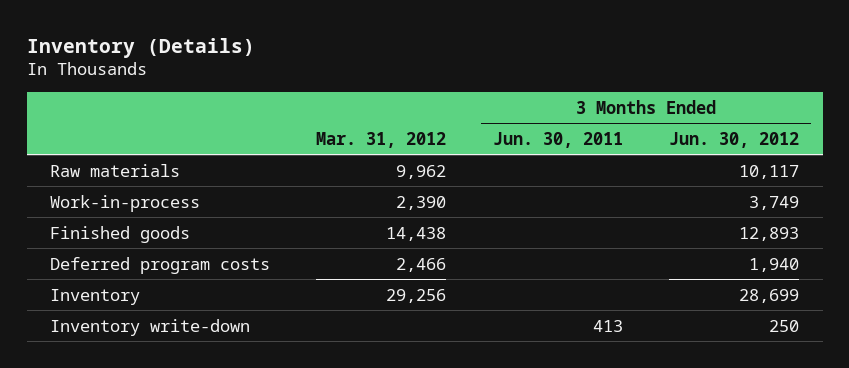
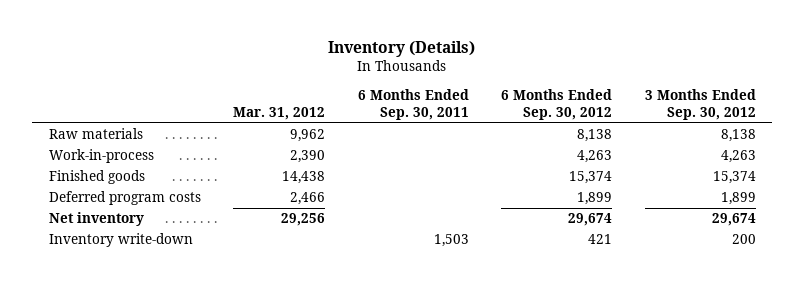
- | Mar. 31, 2012 | 3 Months Ended Jun. 30, 2011 | 3 Months Ended Jun. 30, 2012
+ | Mar. 31, 2012 | 6 Months Ended Sep. 30, 2011 | 6 Months Ended Sep. 30, 2012 | 3 Months Ended Sep. 30, 2012
- Inventory | 29,256 | | 28,699
+ Net inventory | 29,256 | | 29,674 | 29,674

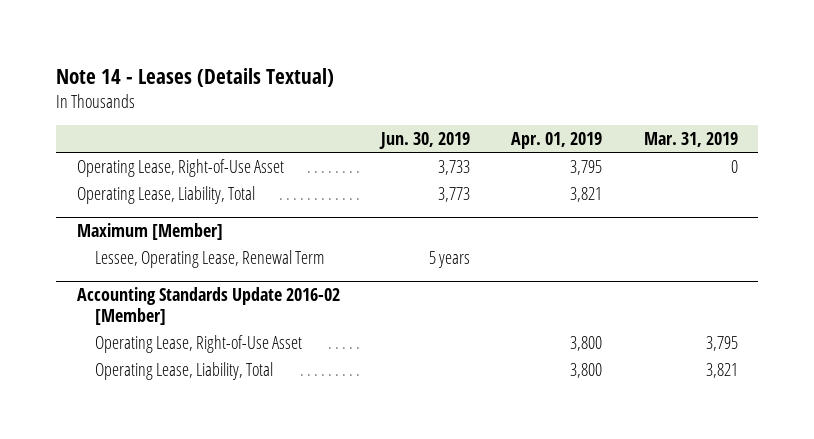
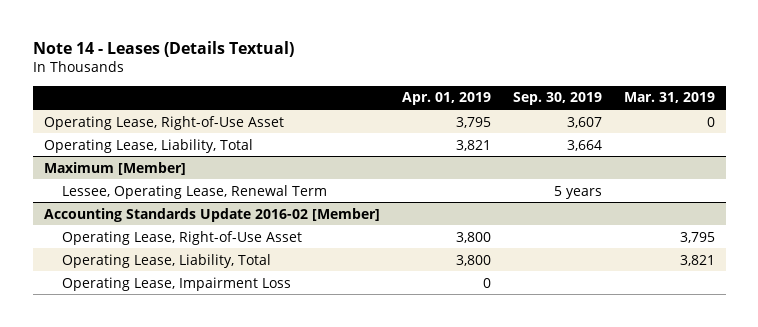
- | Jun. 30, 2019 | Apr. 01, 2019 | Mar. 31, 2019
+ | Apr. 01, 2019 | Sep. 30, 2019 | Mar. 31, 2019
@ Accounting Standards Update 2016-02 [Member]
+ Operating Lease, Impairment Loss | 0 | |

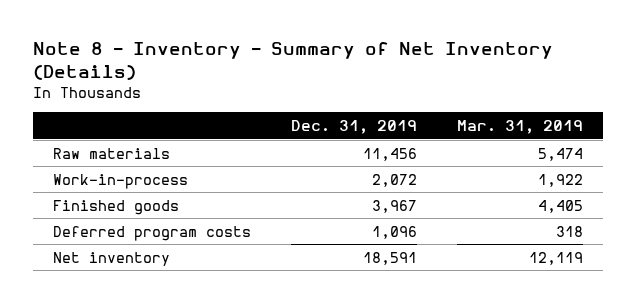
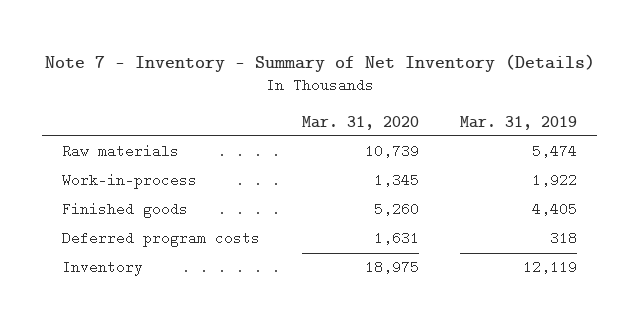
- Note 8 - Inventory - Summary of Net Inventory (Details)
+ Note 7 - Inventory - Summary of Net Inventory (Details)
- | Dec. 31, 2019 | Mar. 31, 2019
+ | Mar. 31, 2020 | Mar. 31, 2019
- Net inventory | 18,591 | 12,119
+ Inventory | 18,975 | 12,119

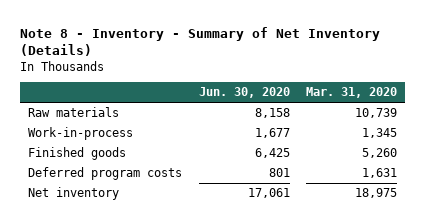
- Note 7 - Inventory - Summary of Net Inventory (Details)
+ Note 8 - Inventory - Summary of Net Inventory (Details)
- | Mar. 31, 2020 | Mar. 31, 2019
+ | Jun. 30, 2020 | Mar. 31, 2020
- Inventory | 18,975 | 12,119
+ Net inventory | 17,061 | 18,975

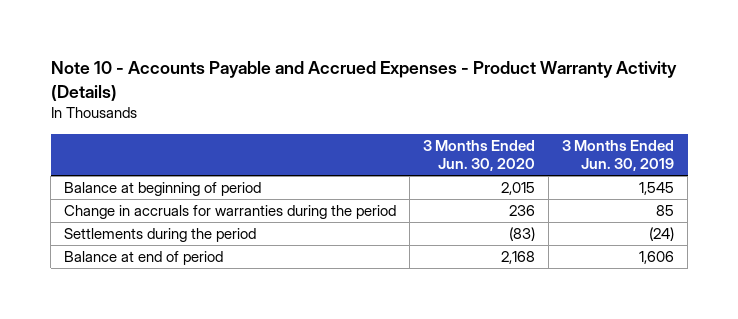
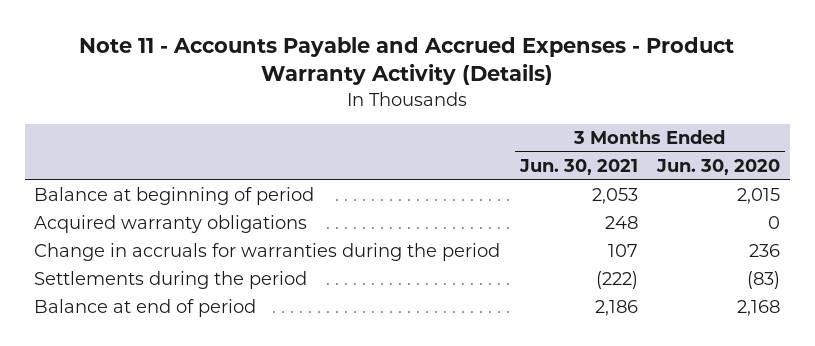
- Note 10 - Accounts Payable and Accrued Expenses - Product Warranty Activity (Details)
+ Note 11 - Accounts Payable and Accrued Expenses - Product Warranty Activity (Details)
- | 3 Months Ended Jun. 30, 2020 | 3 Months Ended Jun. 30, 2019
+ | 3 Months Ended Jun. 30, 2021 | 3 Months Ended Jun. 30, 2020
+ Acquired warranty obligations | 248 | 0

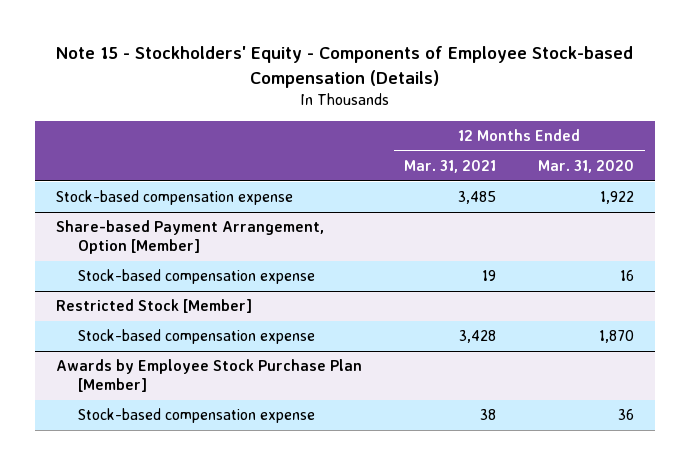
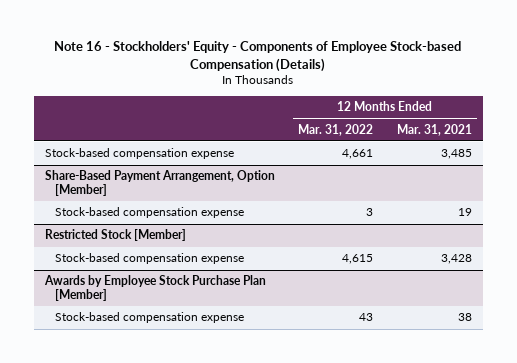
- Note 15 - Stockholders' Equity - Components of Employee Stock-based Compensation (Details)
+ Note 16 - Stockholders' Equity - Components of Employee Stock-based Compensation (Details)
- | 12 Months Ended Mar. 31, 2021 | 12 Months Ended Mar. 31, 2020
+ | 12 Months Ended Mar. 31, 2022 | 12 Months Ended Mar. 31, 2021
- Share-based Payment Arrangement, Option [Member]
+ Share-Based Payment Arrangement, Option [Member]

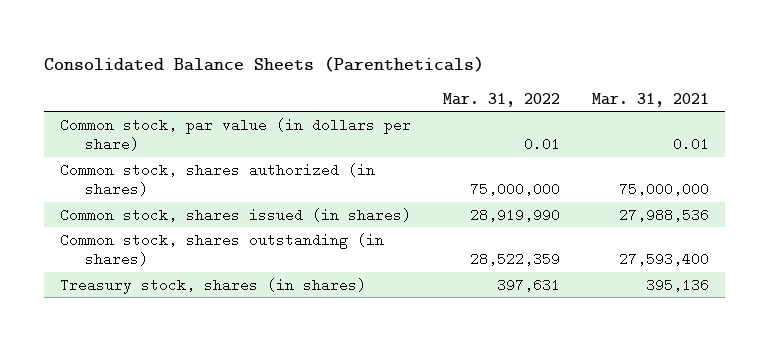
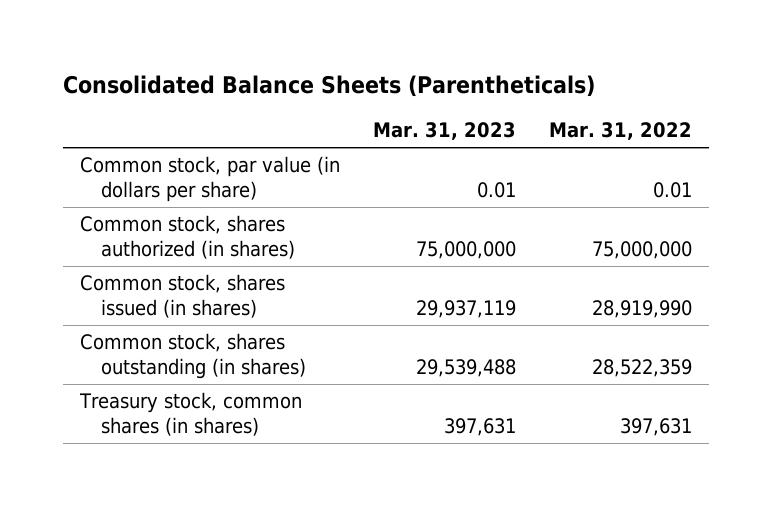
- | Mar. 31, 2022 | Mar. 31, 2021
+ | Mar. 31, 2023 | Mar. 31, 2022
- Treasury stock, shares (in shares) | 397,631 | 395,136
+ Treasury stock, common shares (in shares) | 397,631 | 397,631

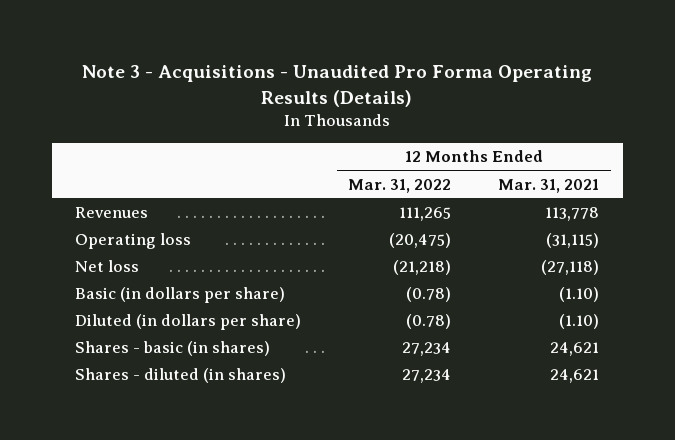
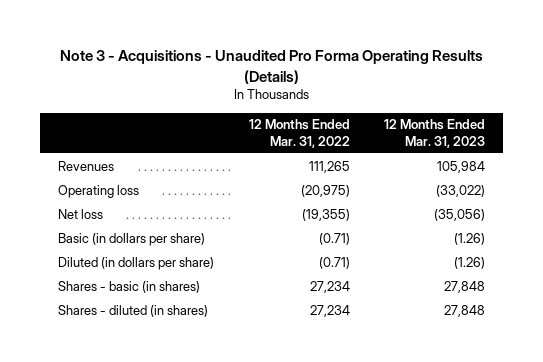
- | 12 Months Ended Mar. 31, 2022 | 12 Months Ended Mar. 31, 2021
+ | 12 Months Ended Mar. 31, 2022 | 12 Months Ended Mar. 31, 2023
- Operating loss | (20,475) | (31,115)
- Net loss | (21,218) | (27,118)
- Basic (in dollars per share) | (0.78) | (1.10)
- Diluted (in dollars per share) | (0.78) | (1.10)
+ Operating loss | (20,975) | (33,022)
+ Net loss | (19,355) | (35,056)
+ Basic (in dollars per share) | (0.71) | (1.26)
+ Diluted (in dollars per share) | (0.71) | (1.26)

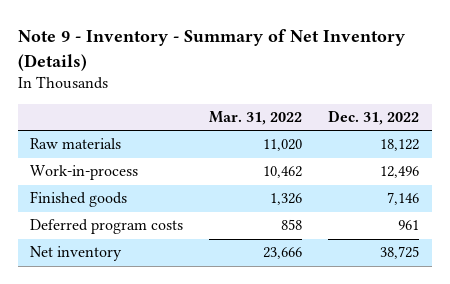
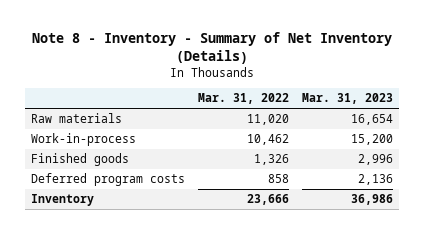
- Note 9 - Inventory - Summary of Net Inventory (Details)
+ Note 8 - Inventory - Summary of Net Inventory (Details)
- | Mar. 31, 2022 | Dec. 31, 2022
+ | Mar. 31, 2022 | Mar. 31, 2023
- Net inventory | 23,666 | 38,725
+ Inventory | 23,666 | 36,986

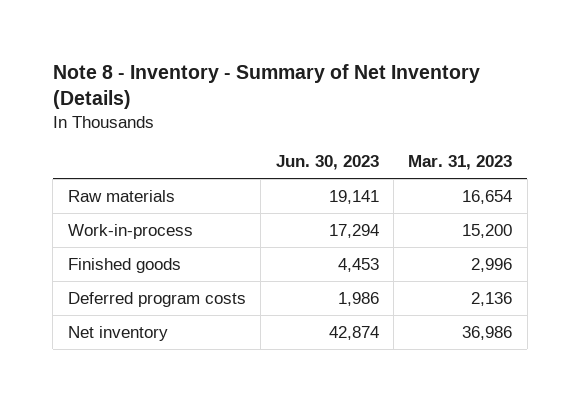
- | Mar. 31, 2022 | Mar. 31, 2023
+ | Jun. 30, 2023 | Mar. 31, 2023
- Inventory | 23,666 | 36,986
+ Net inventory | 42,874 | 36,986

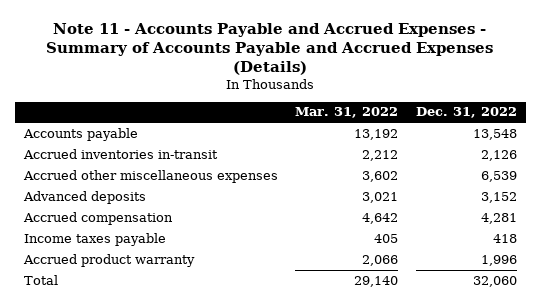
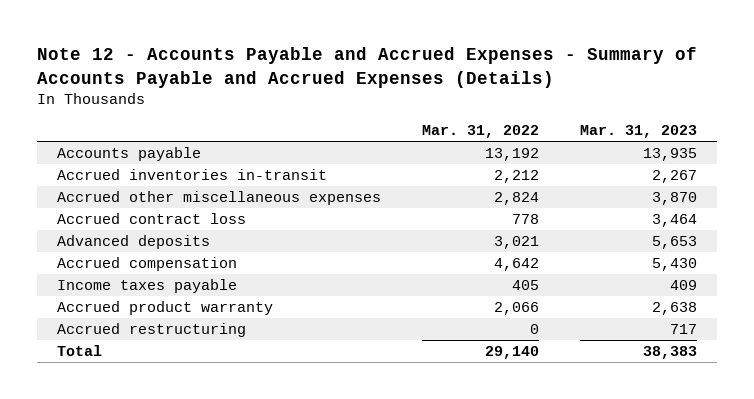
- Note 11 - Accounts Payable and Accrued Expenses - Summary of Accounts Payable and Accrued Expenses (Details)
+ Note 12 - Accounts Payable and Accrued Expenses - Summary of Accounts Payable and Accrued Expenses (Details)
- | Mar. 31, 2022 | Dec. 31, 2022
+ | Mar. 31, 2022 | Mar. 31, 2023
- Accrued other miscellaneous expenses | 3,602 | 6,539
+ Accrued other miscellaneous expenses | 2,824 | 3,870
+ Accrued contract loss | 778 | 3,464
+ Accrued restructuring | 0 | 717

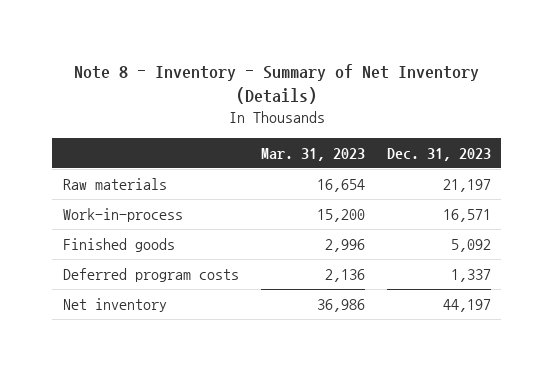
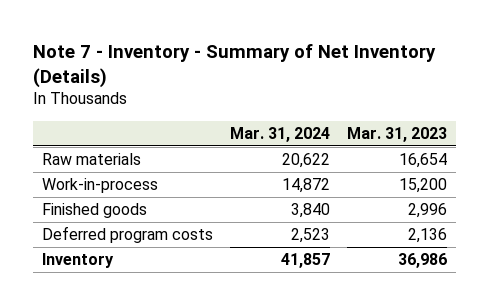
- Note 8 - Inventory - Summary of Net Inventory (Details)
+ Note 7 - Inventory - Summary of Net Inventory (Details)
- | Mar. 31, 2023 | Dec. 31, 2023
+ | Mar. 31, 2024 | Mar. 31, 2023
- Net inventory | 36,986 | 44,197
+ Inventory | 41,857 | 36,986

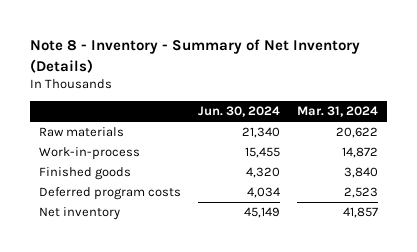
- Note 7 - Inventory - Summary of Net Inventory (Details)
+ Note 8 - Inventory - Summary of Net Inventory (Details)
- | Mar. 31, 2024 | Mar. 31, 2023
+ | Jun. 30, 2024 | Mar. 31, 2024
- Inventory | 41,857 | 36,986
+ Net inventory | 45,149 | 41,857

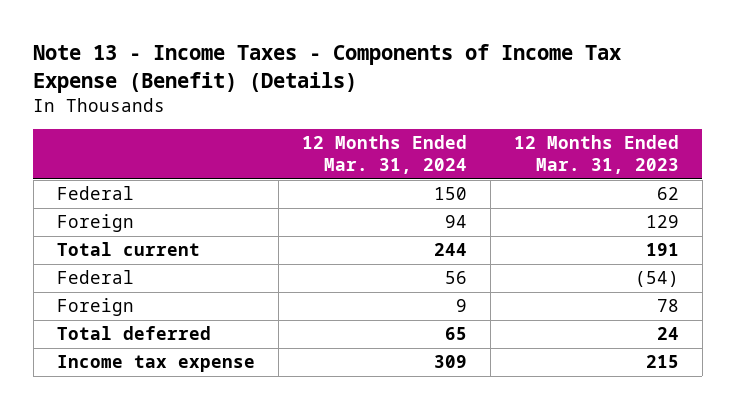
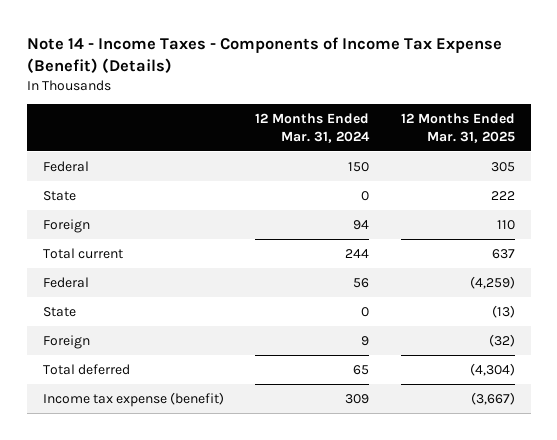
- Note 13 - Income Taxes - Components of Income Tax Expense (Benefit) (Details)
+ Note 14 - Income Taxes - Components of Income Tax Expense (Benefit) (Details)
- | 12 Months Ended Mar. 31, 2024 | 12 Months Ended Mar. 31, 2023
+ | 12 Months Ended Mar. 31, 2024 | 12 Months Ended Mar. 31, 2025
+ State | 0 | 222
+ State | 0 | (13)
- Income tax expense | 309 | 215
+ Income tax expense (benefit) | 309 | (3,667)

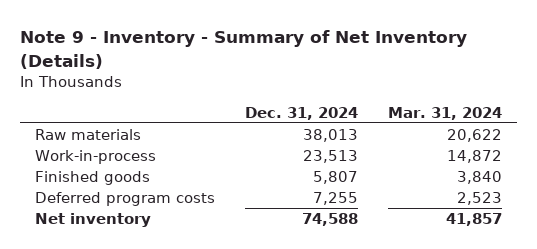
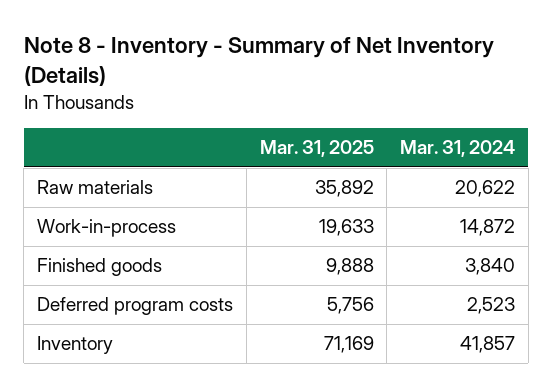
- Note 9 - Inventory - Summary of Net Inventory (Details)
+ Note 8 - Inventory - Summary of Net Inventory (Details)
- | Dec. 31, 2024 | Mar. 31, 2024
+ | Mar. 31, 2025 | Mar. 31, 2024
- Net inventory | 74,588 | 41,857
+ Inventory | 71,169 | 41,857

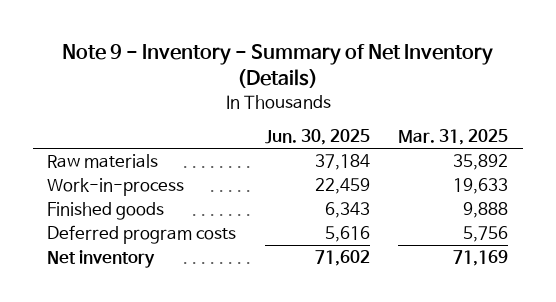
- Note 8 - Inventory - Summary of Net Inventory (Details)
+ Note 9 - Inventory - Summary of Net Inventory (Details)
- | Mar. 31, 2025 | Mar. 31, 2024
+ | Jun. 30, 2025 | Mar. 31, 2025
- Inventory | 71,169 | 41,857
+ Net inventory | 71,602 | 71,169

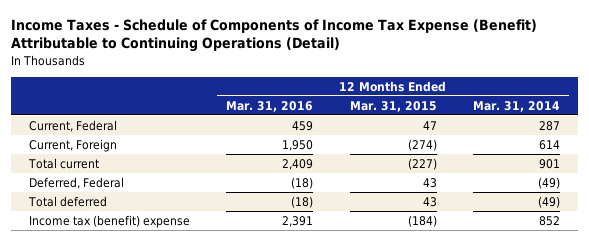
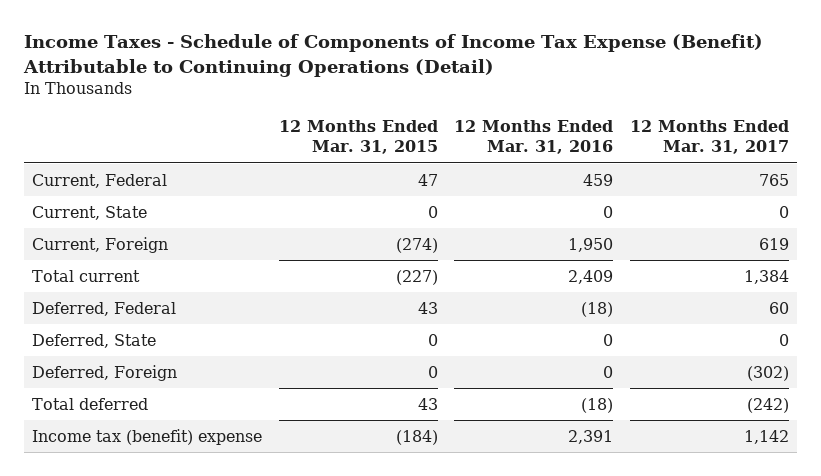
- | 12 Months Ended Mar. 31, 2016 | 12 Months Ended Mar. 31, 2015 | 12 Months Ended Mar. 31, 2014
+ | 12 Months Ended Mar. 31, 2015 | 12 Months Ended Mar. 31, 2016 | 12 Months Ended Mar. 31, 2017
+ Current, State | 0 | 0 | 0
+ Deferred, State | 0 | 0 | 0
+ Deferred, Foreign | 0 | 0 | (302)

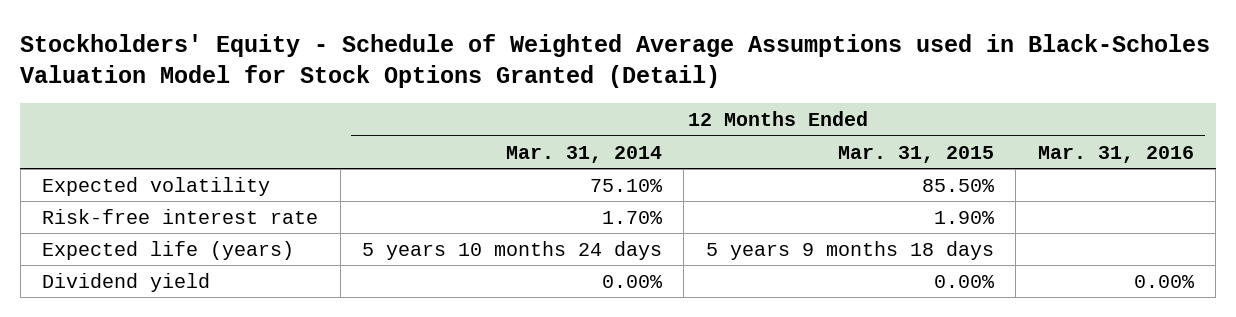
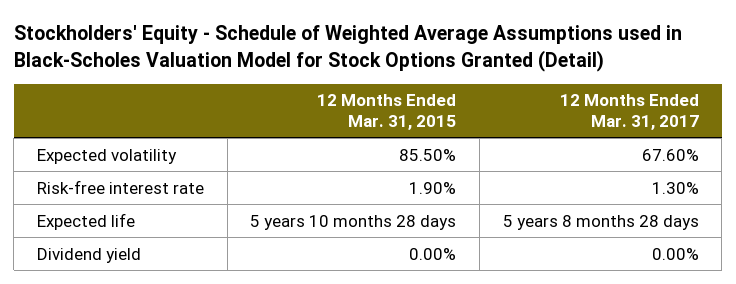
- | 12 Months Ended Mar. 31, 2014 | 12 Months Ended Mar. 31, 2015 | 12 Months Ended Mar. 31, 2016
+ | 12 Months Ended Mar. 31, 2015 | 12 Months Ended Mar. 31, 2017
- Expected life (years) | 5 years 10 months 24 days | 5 years 9 months 18 days |
+ Expected life | 5 years 10 months 28 days | 5 years 8 months 28 days

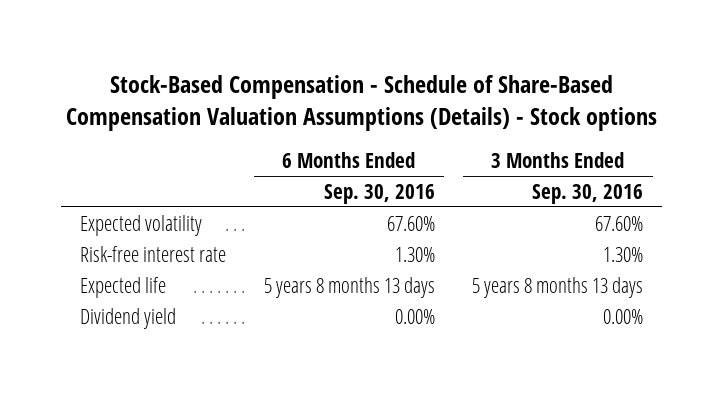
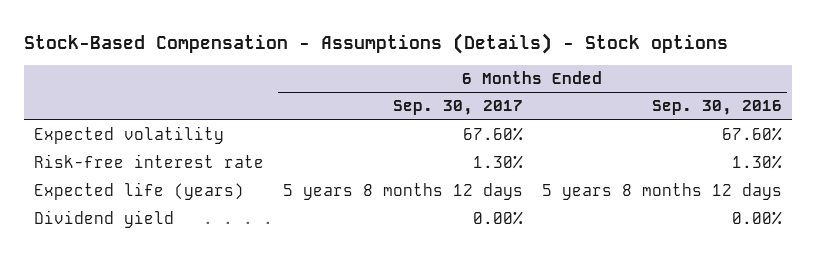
- Stock-Based Compensation - Schedule of Share-Based Compensation Valuation Assumptions (Details) - Stock options
+ Stock-Based Compensation - Assumptions (Details) - Stock options
- | 6 Months Ended Sep. 30, 2016 | 3 Months Ended Sep. 30, 2016
+ | 6 Months Ended Sep. 30, 2017 | 6 Months Ended Sep. 30, 2016
- Expected life | 5 years 8 months 13 days | 5 years 8 months 13 days
+ Expected life (years) | 5 years 8 months 12 days | 5 years 8 months 12 days

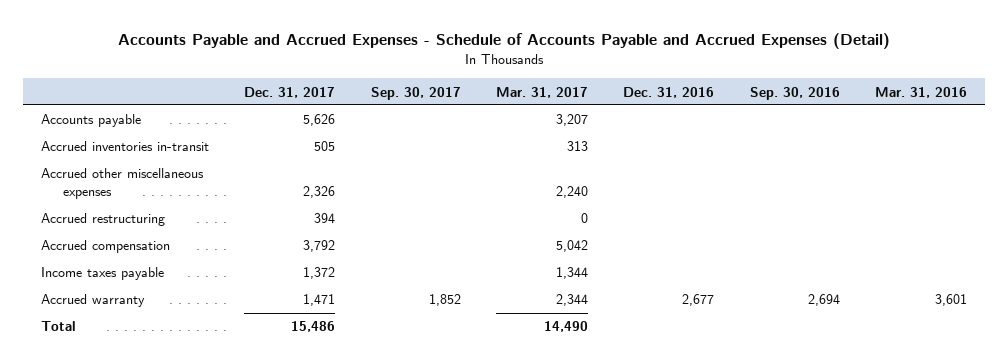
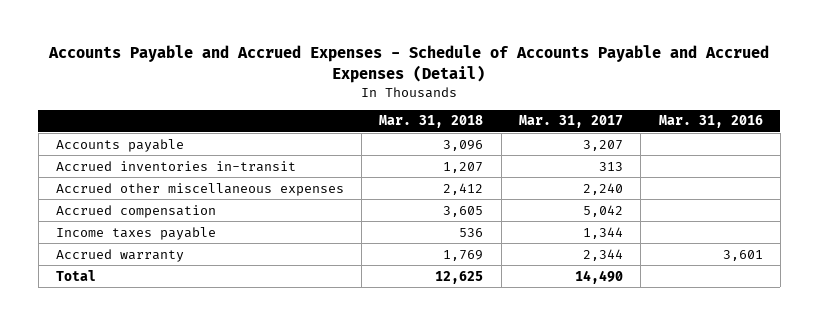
- | Dec. 31, 2017 | Sep. 30, 2017 | Mar. 31, 2017 | Dec. 31, 2016 | Sep. 30, 2016 | Mar. 31, 2016
+ | Mar. 31, 2018 | Mar. 31, 2017 | Mar. 31, 2016
- Accrued restructuring | 394 | | 0 | | |

